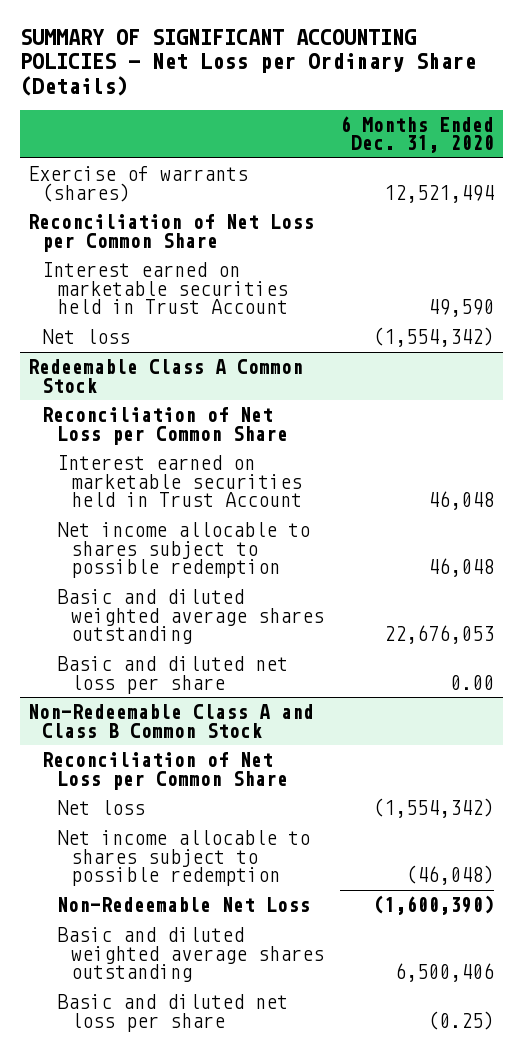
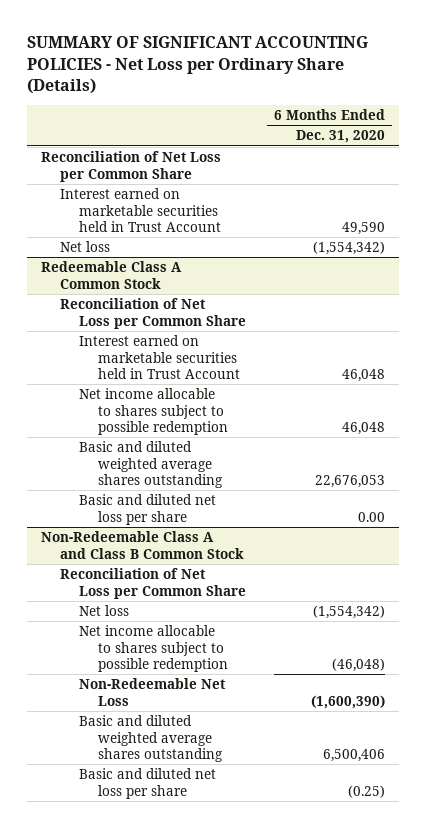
- Exercise of warrants (shares) | 12,521,494

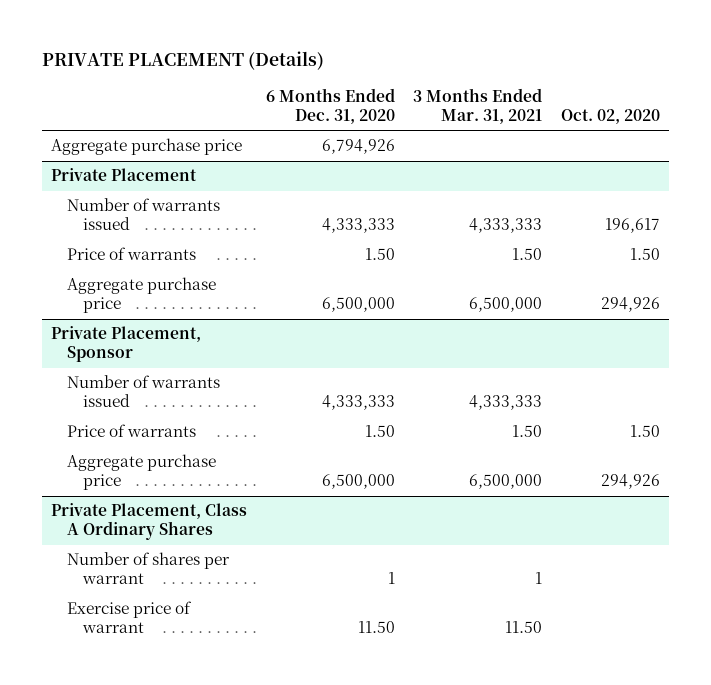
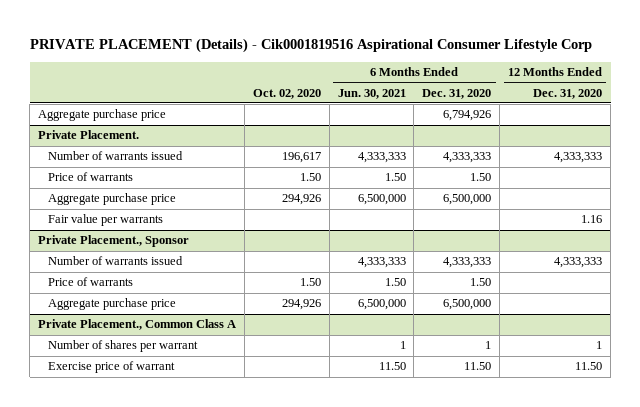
- PRIVATE PLACEMENT (Details)
+ PRIVATE PLACEMENT (Details) - Cik0001819516 Aspirational Consumer Lifestyle Corp
- | 6 Months Ended Dec. 31, 2020 | 3 Months Ended Mar. 31, 2021 | Oct. 02, 2020
+ | Oct. 02, 2020 | 6 Months Ended Jun. 30, 2021 | 6 Months Ended Dec. 31, 2020 | 12 Months Ended Dec. 31, 2020
- Private Placement
+ Private Placement.
- Private Placement, Sponsor
+ Fair value per warrants | | | | 1.16
+ Private Placement., Sponsor
- Private Placement, Class A Ordinary Shares
+ Private Placement., Common Class A

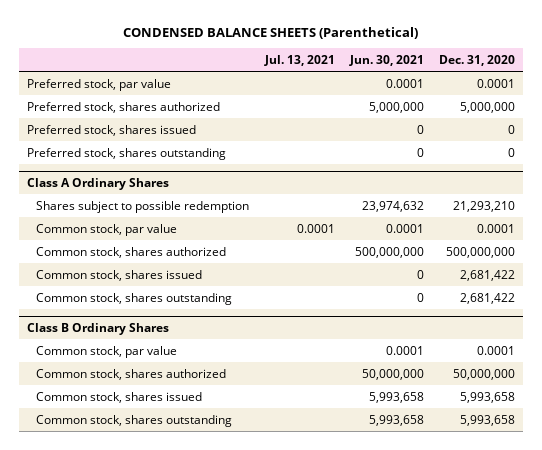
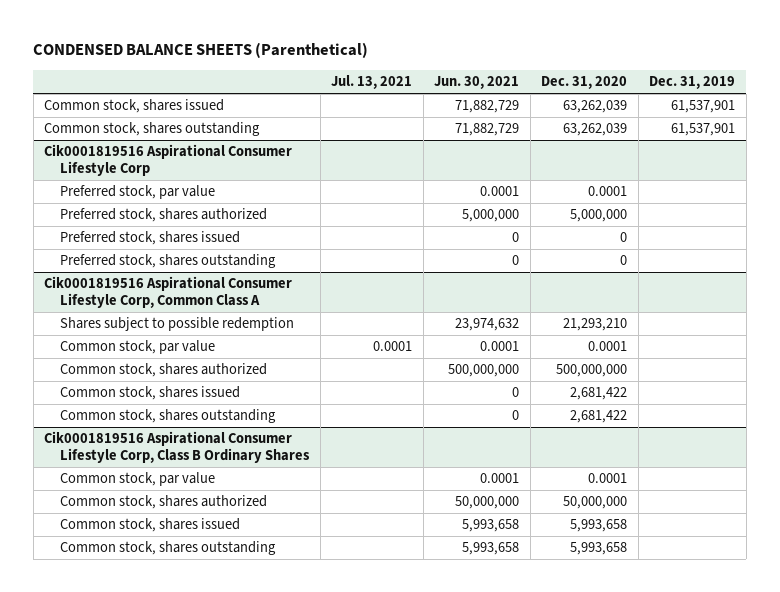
- | Jul. 13, 2021 | Jun. 30, 2021 | Dec. 31, 2020
+ | Jul. 13, 2021 | Jun. 30, 2021 | Dec. 31, 2020 | Dec. 31, 2019
+ Common stock, shares issued | | 71,882,729 | 63,262,039 | 61,537,901
+ Common stock, shares outstanding | | 71,882,729 | 63,262,039 | 61,537,901
+ Cik0001819516 Aspirational Consumer Lifestyle Corp
- Class A Ordinary Shares
+ Cik0001819516 Aspirational Consumer Lifestyle Corp, Common Class A
- Class B Ordinary Shares
+ Cik0001819516 Aspirational Consumer Lifestyle Corp, Class B Ordinary Shares

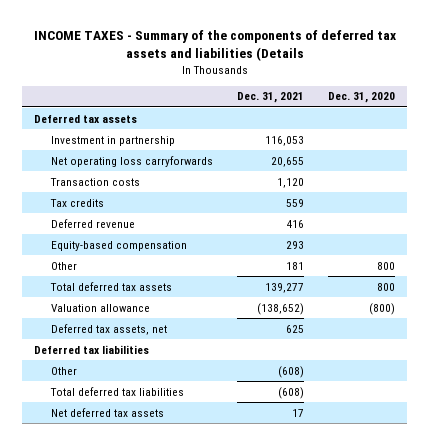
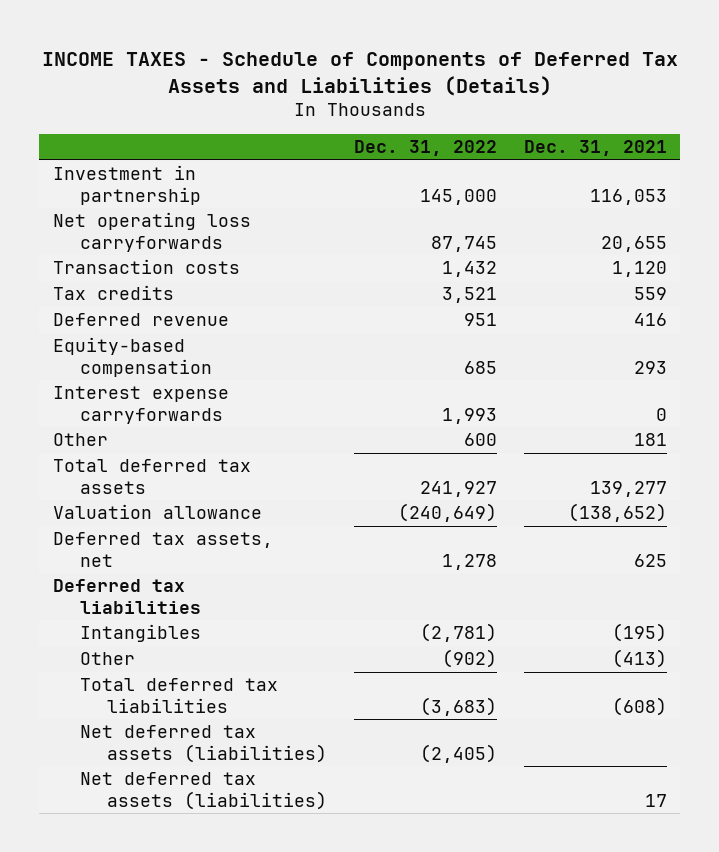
- INCOME TAXES - Summary of the components of deferred tax assets and liabilities (Details
+ INCOME TAXES - Schedule of Components of Deferred Tax Assets and Liabilities (Details)
- | Dec. 31, 2021 | Dec. 31, 2020
+ | Dec. 31, 2022 | Dec. 31, 2021
- Deferred tax assets
+ Interest expense carryforwards | 1,993 | 0
- Other | (608) |
+ Intangibles | (2,781) | (195)
+ Other | (902) | (413)
- Net deferred tax assets | 17 |
+ Net deferred tax assets (liabilities) | (2,405) |
+ Net deferred tax assets (liabilities) | | 17

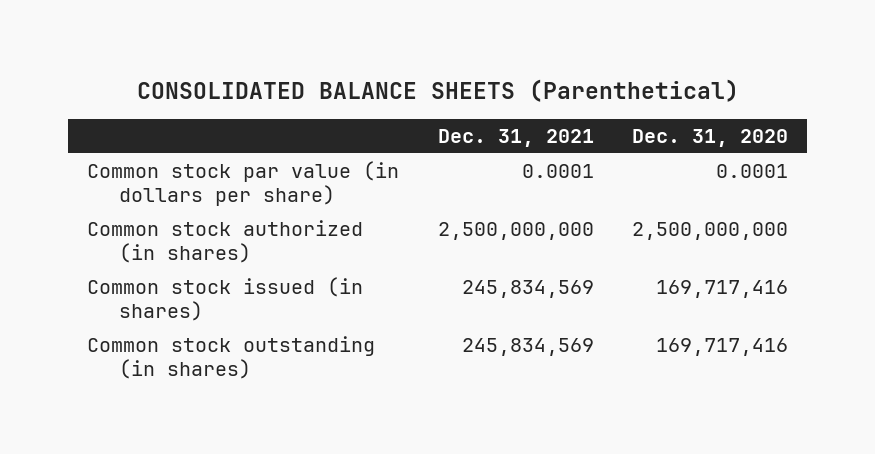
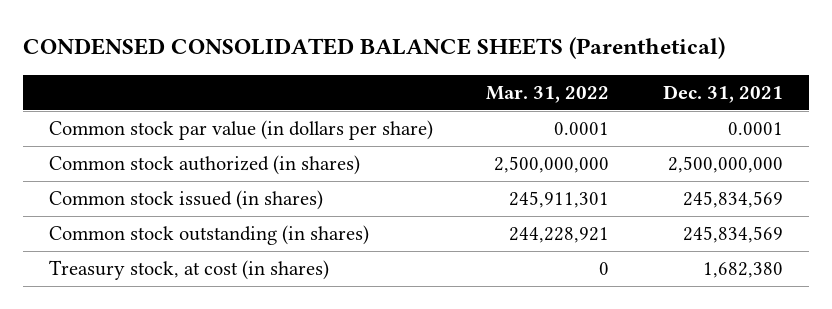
- CONSOLIDATED BALANCE SHEETS (Parenthetical)
+ CONDENSED CONSOLIDATED BALANCE SHEETS (Parenthetical)
- | Dec. 31, 2021 | Dec. 31, 2020
+ | Mar. 31, 2022 | Dec. 31, 2021
+ Treasury stock, at cost (in shares) | 0 | 1,682,380

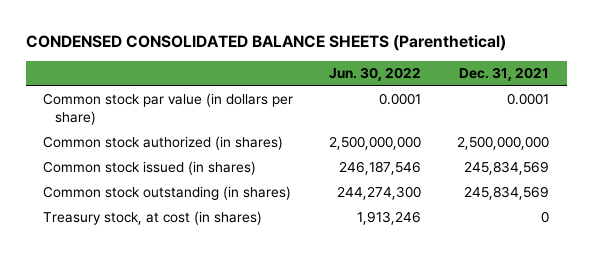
- | Mar. 31, 2022 | Dec. 31, 2021
+ | Jun. 30, 2022 | Dec. 31, 2021
- Treasury stock, at cost (in shares) | 0 | 1,682,380
+ Treasury stock, at cost (in shares) | 1,913,246 | 0

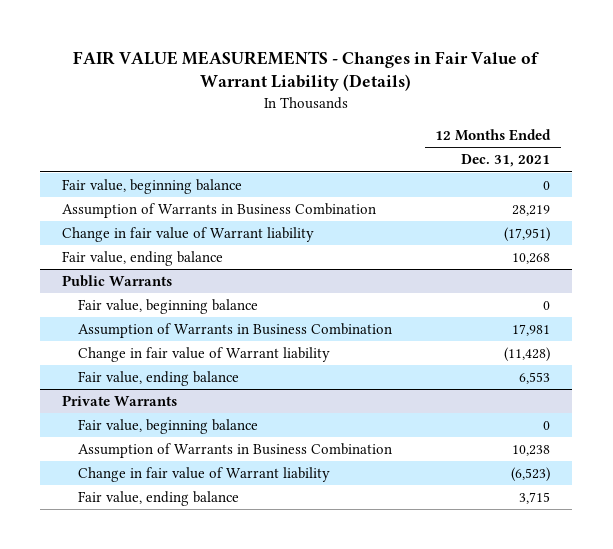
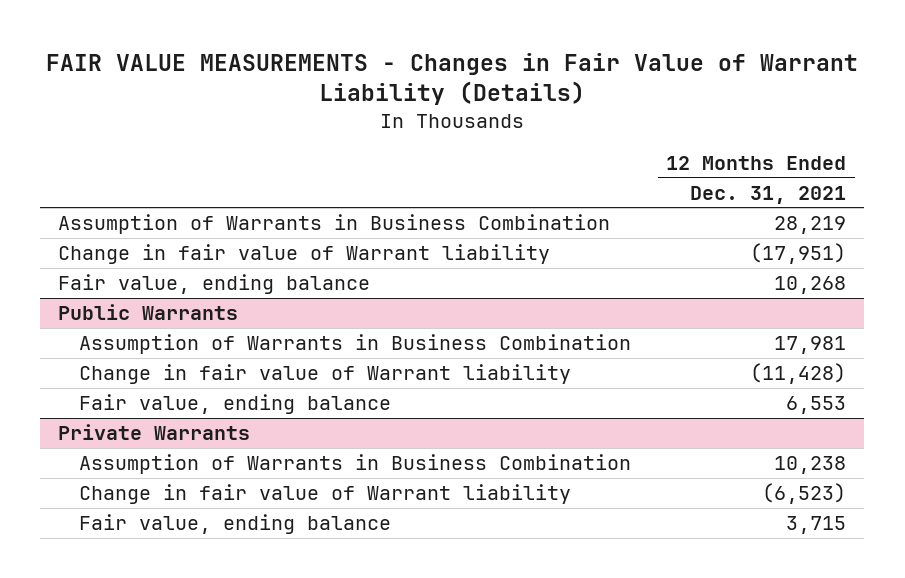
- Fair value, beginning balance | 0
@ Public Warrants
- Fair value, beginning balance | 0
@ Private Warrants
- Fair value, beginning balance | 0

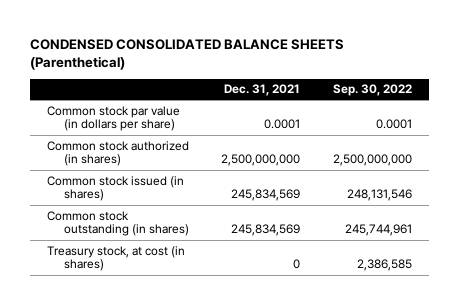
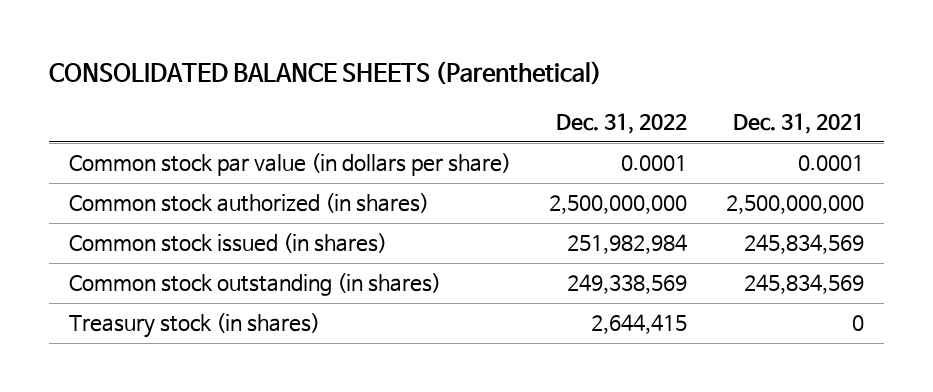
- CONDENSED CONSOLIDATED BALANCE SHEETS (Parenthetical)
+ CONSOLIDATED BALANCE SHEETS (Parenthetical)
- | Dec. 31, 2021 | Sep. 30, 2022
+ | Dec. 31, 2022 | Dec. 31, 2021
- Treasury stock, at cost (in shares) | 0 | 2,386,585
+ Treasury stock (in shares) | 2,644,415 | 0

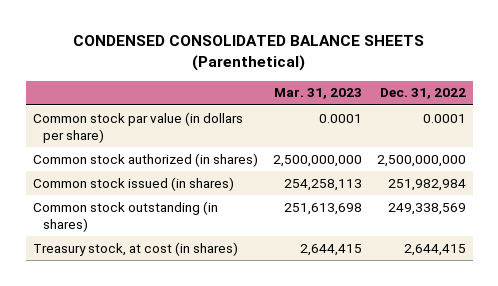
- CONSOLIDATED BALANCE SHEETS (Parenthetical)
+ CONDENSED CONSOLIDATED BALANCE SHEETS (Parenthetical)
- | Dec. 31, 2022 | Dec. 31, 2021
+ | Mar. 31, 2023 | Dec. 31, 2022
- Treasury stock (in shares) | 2,644,415 | 0
+ Treasury stock, at cost (in shares) | 2,644,415 | 2,644,415

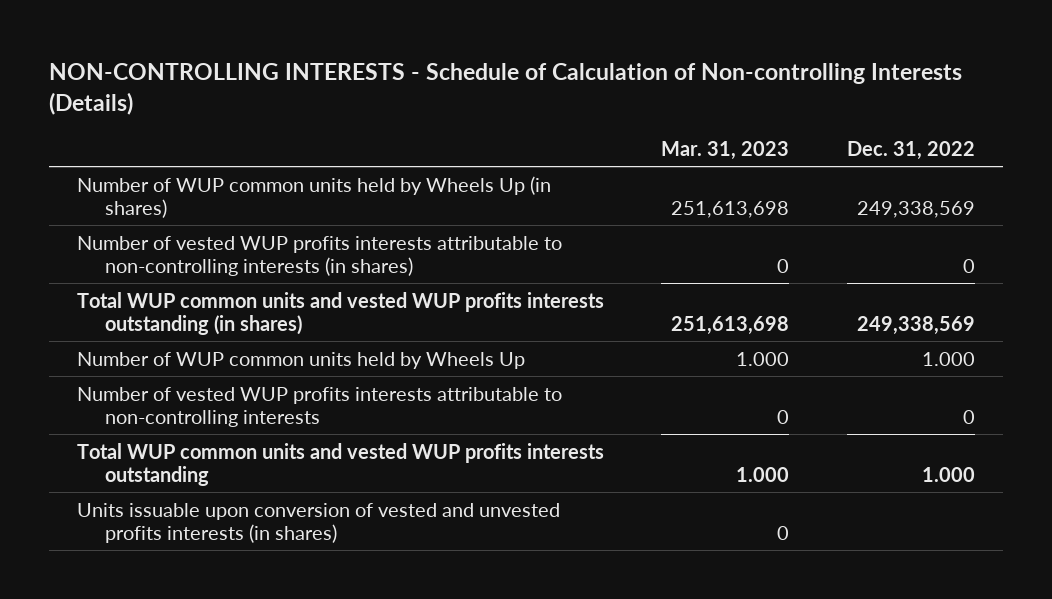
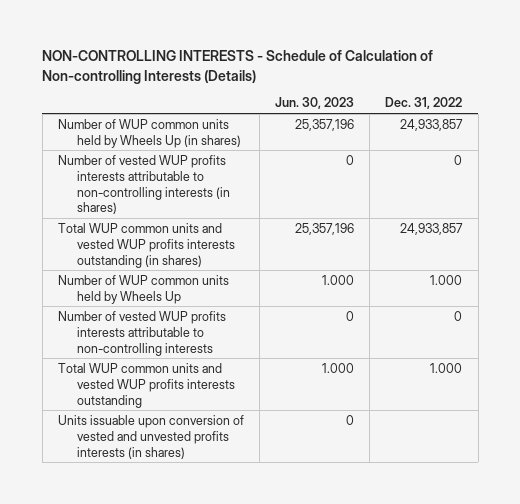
- | Mar. 31, 2023 | Dec. 31, 2022
+ | Jun. 30, 2023 | Dec. 31, 2022
- Number of WUP common units held by Wheels Up (in shares) | 251,613,698 | 249,338,569
+ Number of WUP common units held by Wheels Up (in shares) | 25,357,196 | 24,933,857
- Total WUP common units and vested WUP profits interests outstanding (in shares) | 251,613,698 | 249,338,569
+ Total WUP common units and vested WUP profits interests outstanding (in shares) | 25,357,196 | 24,933,857

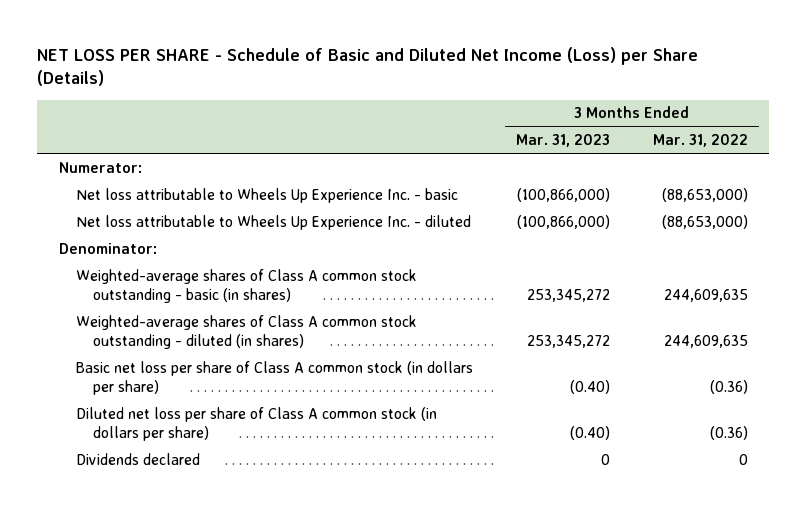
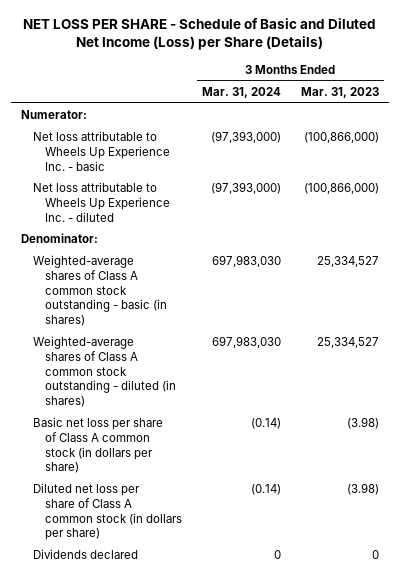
- | 3 Months Ended Mar. 31, 2023 | 3 Months Ended Mar. 31, 2022
+ | 3 Months Ended Mar. 31, 2024 | 3 Months Ended Mar. 31, 2023
- Weighted-average shares of Class A common stock outstanding - basic (in shares) | 253,345,272 | 244,609,635
- Weighted-average shares of Class A common stock outstanding - diluted (in shares) | 253,345,272 | 244,609,635
- Basic net loss per share of Class A common stock (in dollars per share) | (0.40) | (0.36)
- Diluted net loss per share of Class A common stock (in dollars per share) | (0.40) | (0.36)
+ Weighted-average shares of Class A common stock outstanding - basic (in shares) | 697,983,030 | 25,334,527
+ Weighted-average shares of Class A common stock outstanding - diluted (in shares) | 697,983,030 | 25,334,527
+ Basic net loss per share of Class A common stock (in dollars per share) | (0.14) | (3.98)
+ Diluted net loss per share of Class A common stock (in dollars per share) | (0.14) | (3.98)

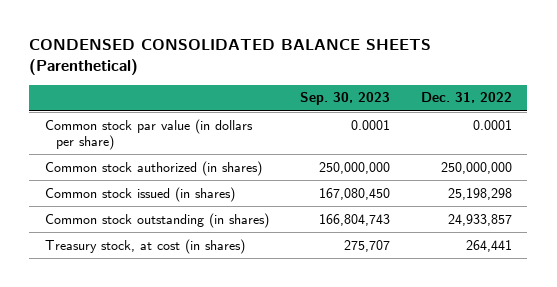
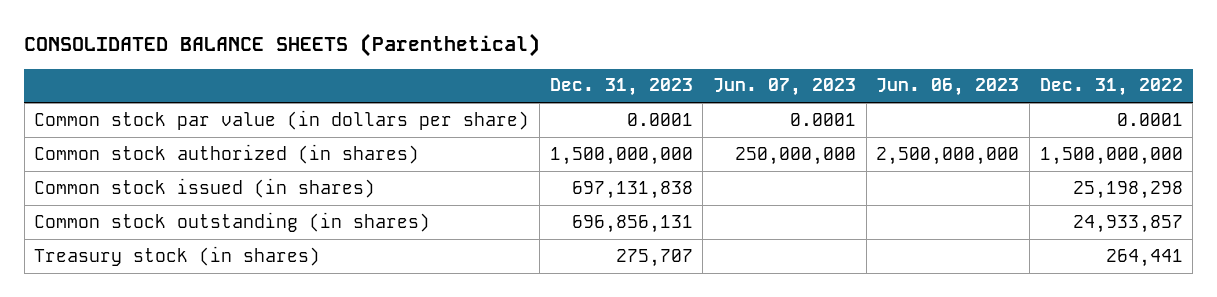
- CONDENSED CONSOLIDATED BALANCE SHEETS (Parenthetical)
+ CONSOLIDATED BALANCE SHEETS (Parenthetical)
- | Sep. 30, 2023 | Dec. 31, 2022
+ | Dec. 31, 2023 | Jun. 07, 2023 | Jun. 06, 2023 | Dec. 31, 2022
- Common stock authorized (in shares) | 250,000,000 | 250,000,000
+ Common stock authorized (in shares) | 1,500,000,000 | 250,000,000 | 2,500,000,000 | 1,500,000,000
- Treasury stock, at cost (in shares) | 275,707 | 264,441
+ Treasury stock (in shares) | 275,707 | | | 264,441

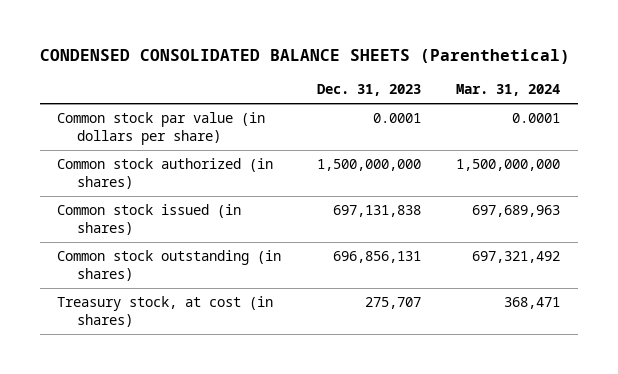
- CONSOLIDATED BALANCE SHEETS (Parenthetical)
+ CONDENSED CONSOLIDATED BALANCE SHEETS (Parenthetical)
- | Dec. 31, 2023 | Jun. 07, 2023 | Jun. 06, 2023 | Dec. 31, 2022
+ | Dec. 31, 2023 | Mar. 31, 2024
- Treasury stock (in shares) | 275,707 | | | 264,441
+ Treasury stock, at cost (in shares) | 275,707 | 368,471

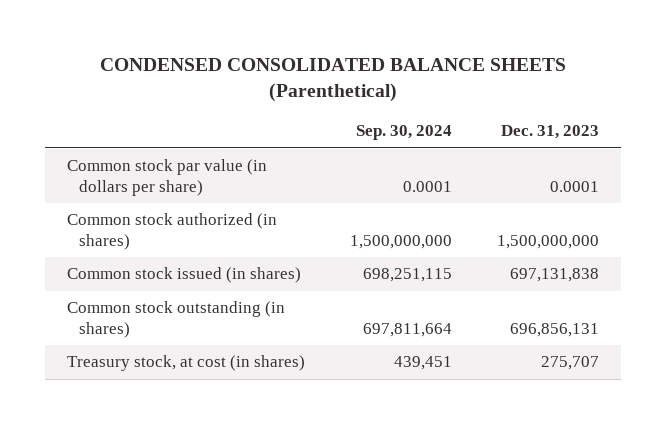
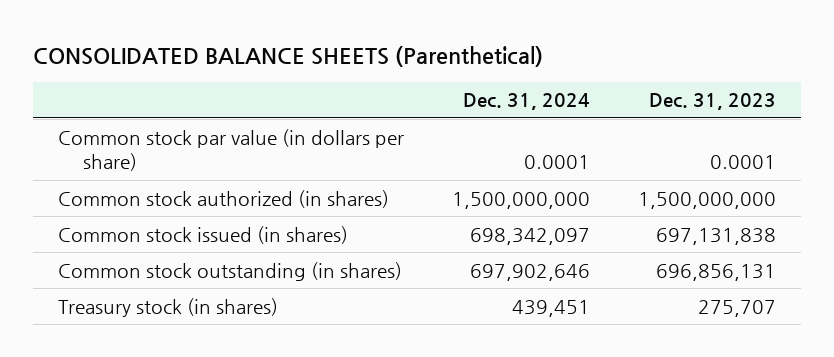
- CONDENSED CONSOLIDATED BALANCE SHEETS (Parenthetical)
+ CONSOLIDATED BALANCE SHEETS (Parenthetical)
- | Sep. 30, 2024 | Dec. 31, 2023
+ | Dec. 31, 2024 | Dec. 31, 2023
- Treasury stock, at cost (in shares) | 439,451 | 275,707
+ Treasury stock (in shares) | 439,451 | 275,707

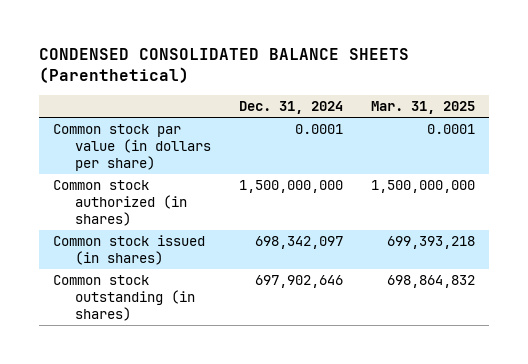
- CONSOLIDATED BALANCE SHEETS (Parenthetical)
+ CONDENSED CONSOLIDATED BALANCE SHEETS (Parenthetical)
- | Dec. 31, 2024 | Dec. 31, 2023
+ | Dec. 31, 2024 | Mar. 31, 2025
- Treasury stock (in shares) | 439,451 | 275,707

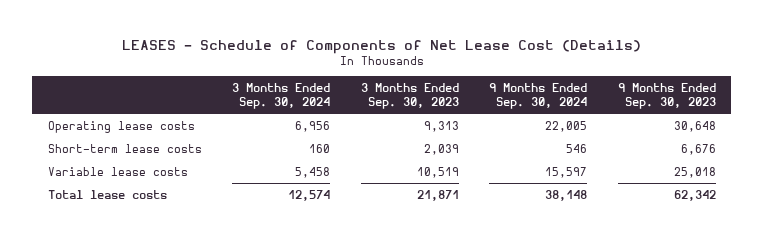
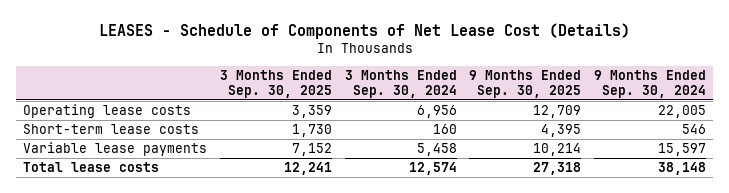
- | 3 Months Ended Sep. 30, 2024 | 3 Months Ended Sep. 30, 2023 | 9 Months Ended Sep. 30, 2024 | 9 Months Ended Sep. 30, 2023
+ | 3 Months Ended Sep. 30, 2025 | 3 Months Ended Sep. 30, 2024 | 9 Months Ended Sep. 30, 2025 | 9 Months Ended Sep. 30, 2024
- Variable lease costs | 5,458 | 10,519 | 15,597 | 25,018
+ Variable lease payments | 7,152 | 5,458 | 10,214 | 15,597

